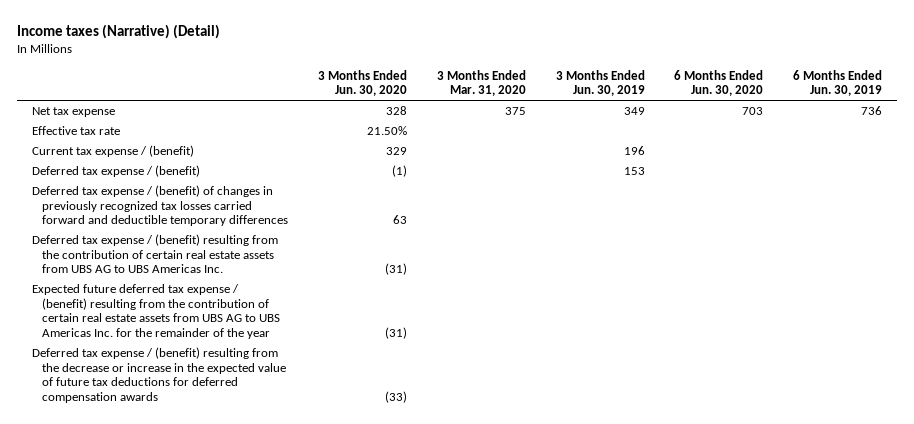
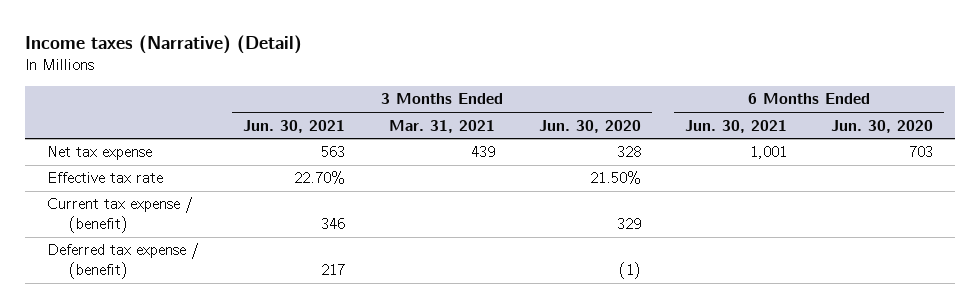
- | 3 Months Ended Jun. 30, 2020 | 3 Months Ended Mar. 31, 2020 | 3 Months Ended Jun. 30, 2019 | 6 Months Ended Jun. 30, 2020 | 6 Months Ended Jun. 30, 2019
+ | 3 Months Ended Jun. 30, 2021 | 3 Months Ended Mar. 31, 2021 | 3 Months Ended Jun. 30, 2020 | 6 Months Ended Jun. 30, 2021 | 6 Months Ended Jun. 30, 2020
- Deferred tax expense / (benefit) of changes in previously recognized tax losses carried forward and deductible temporary differences | 63 | | | |
- Deferred tax expense / (benefit) resulting from the contribution of certain real estate assets from UBS AG to UBS Americas Inc. | (31) | | | |
- Expected future deferred tax expense / (benefit) resulting from the contribution of certain real estate assets from UBS AG to UBS Americas Inc. for the remainder of the year | (31) | | | |
- Deferred tax expense / (benefit) resulting from the decrease or increase in the expected value of future tax deductions for deferred compensation awards | (33) | | | |

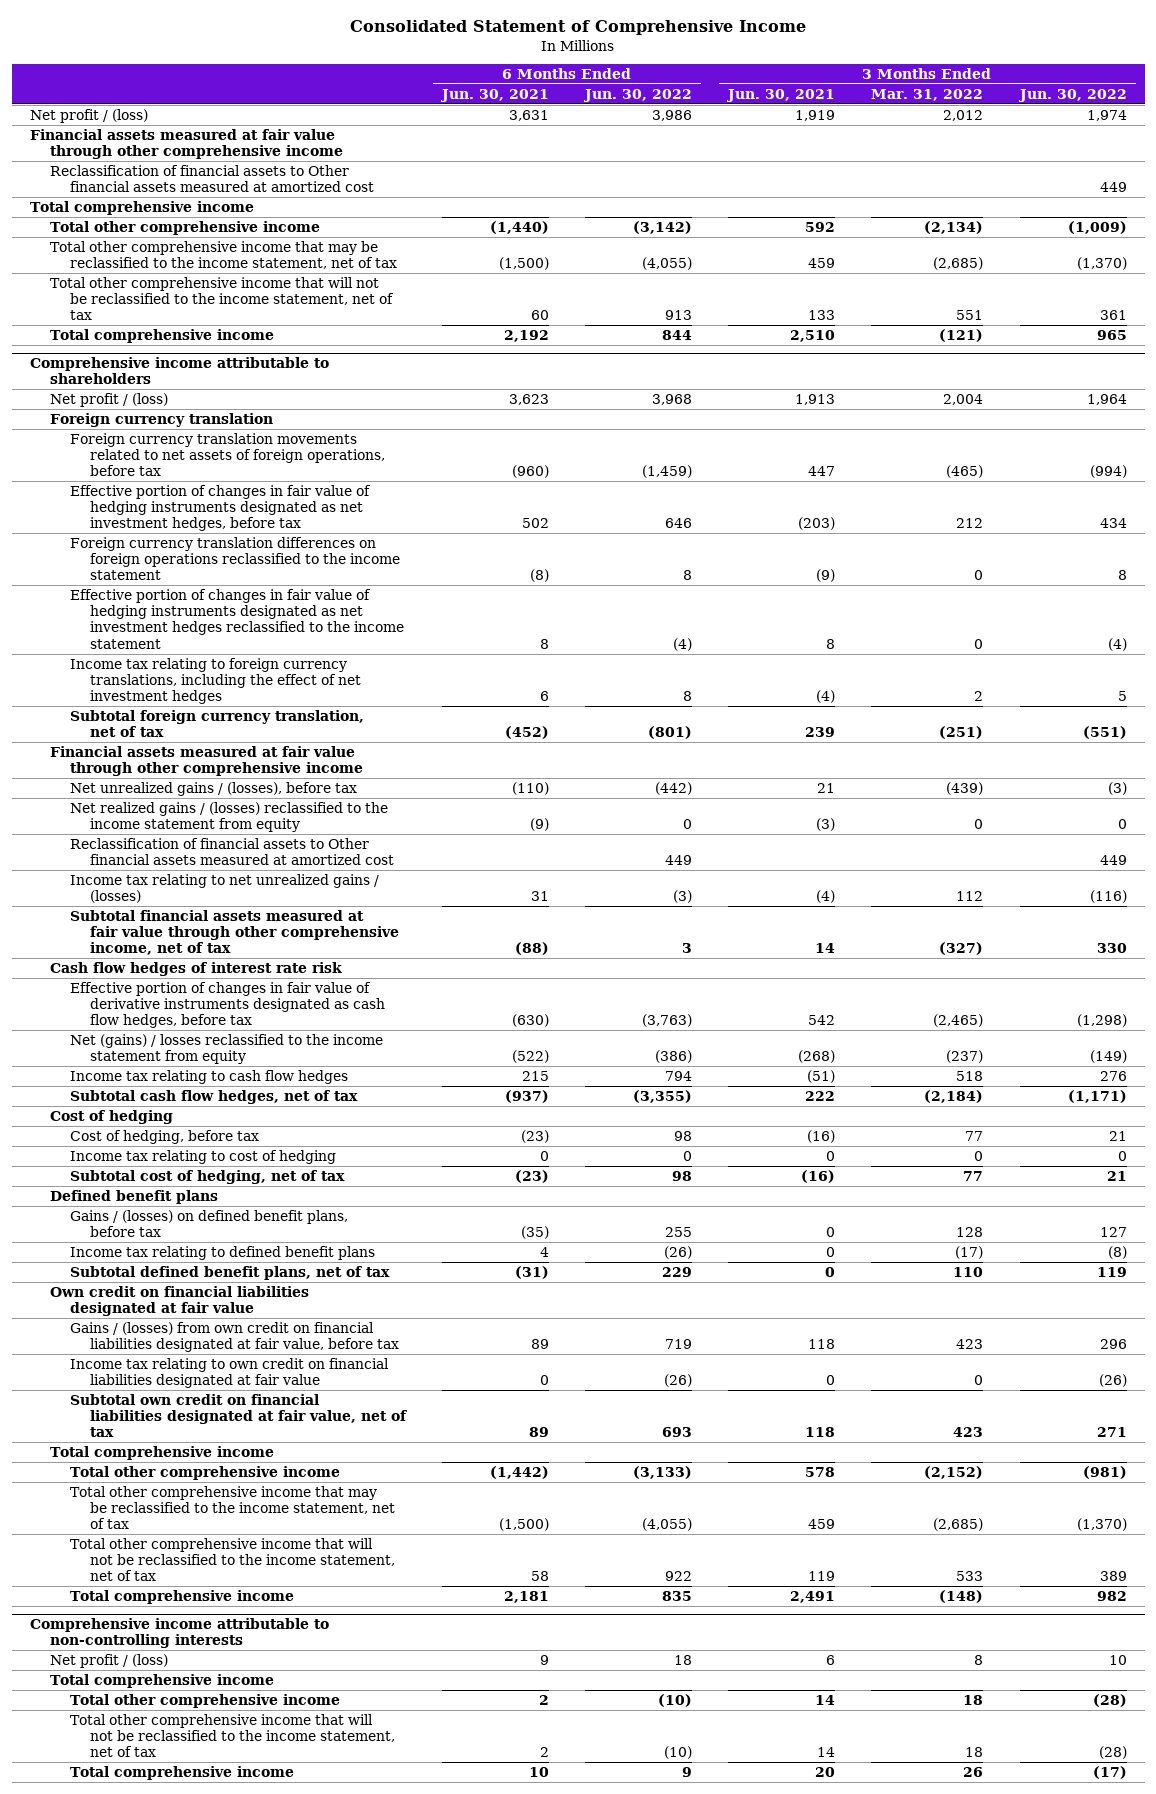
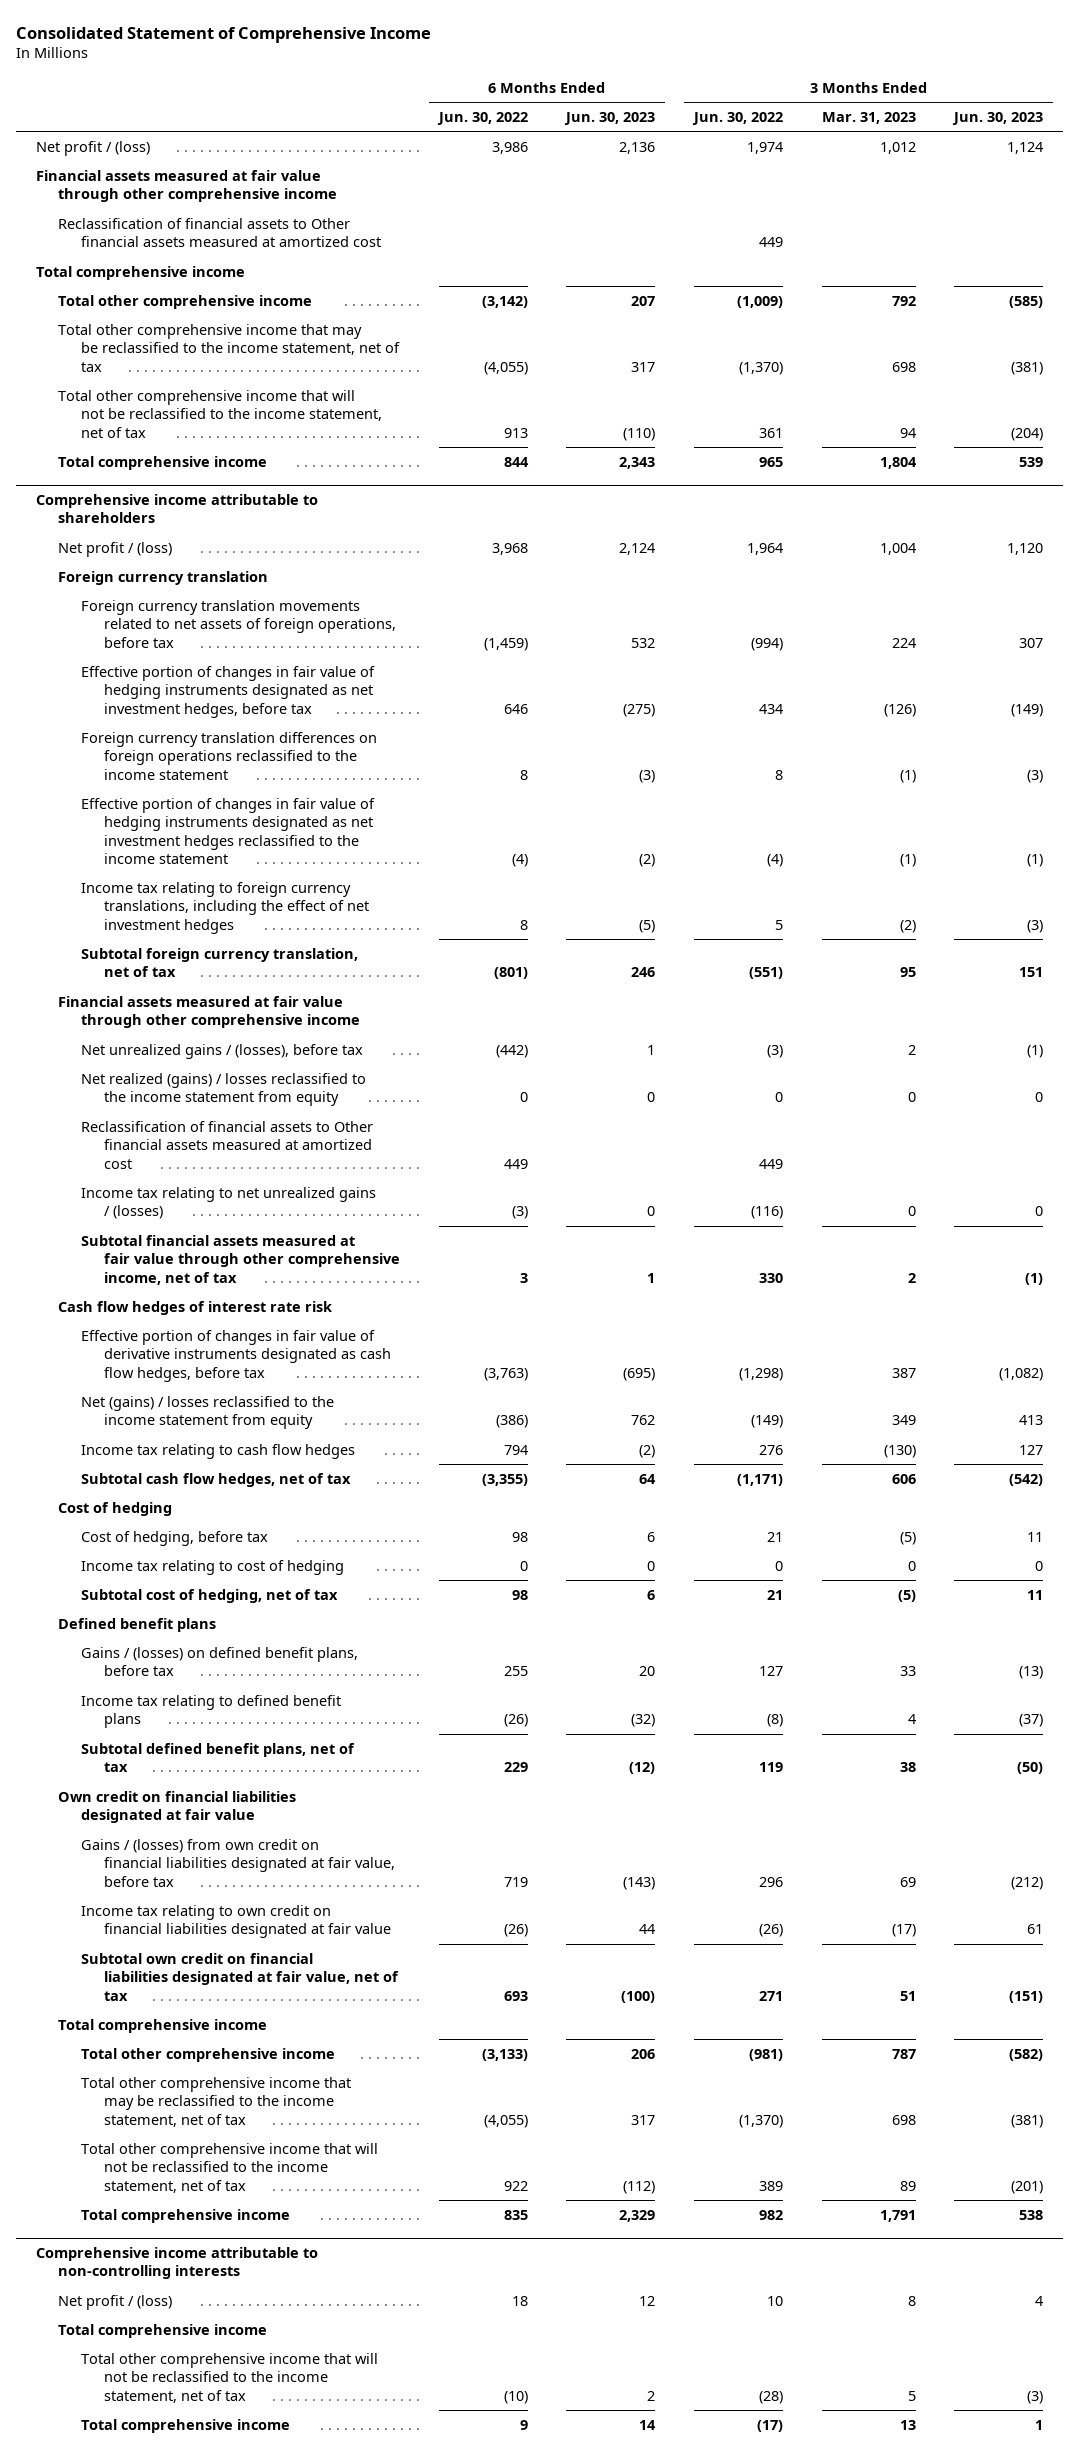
- | 6 Months Ended Jun. 30, 2021 | 6 Months Ended Jun. 30, 2022 | 3 Months Ended Jun. 30, 2021 | 3 Months Ended Mar. 31, 2022 | 3 Months Ended Jun. 30, 2022
+ | 6 Months Ended Jun. 30, 2022 | 6 Months Ended Jun. 30, 2023 | 3 Months Ended Jun. 30, 2022 | 3 Months Ended Mar. 31, 2023 | 3 Months Ended Jun. 30, 2023
@ Comprehensive income attributable to shareholders
- Net realized gains / (losses) reclassified to the income statement from equity | (9) | 0 | (3) | 0 | 0
+ Net realized (gains) / losses reclassified to the income statement from equity | 0 | 0 | 0 | 0 | 0
@ Comprehensive income attributable to non-controlling interests
- Total other comprehensive income | 2 | (10) | 14 | 18 | (28)

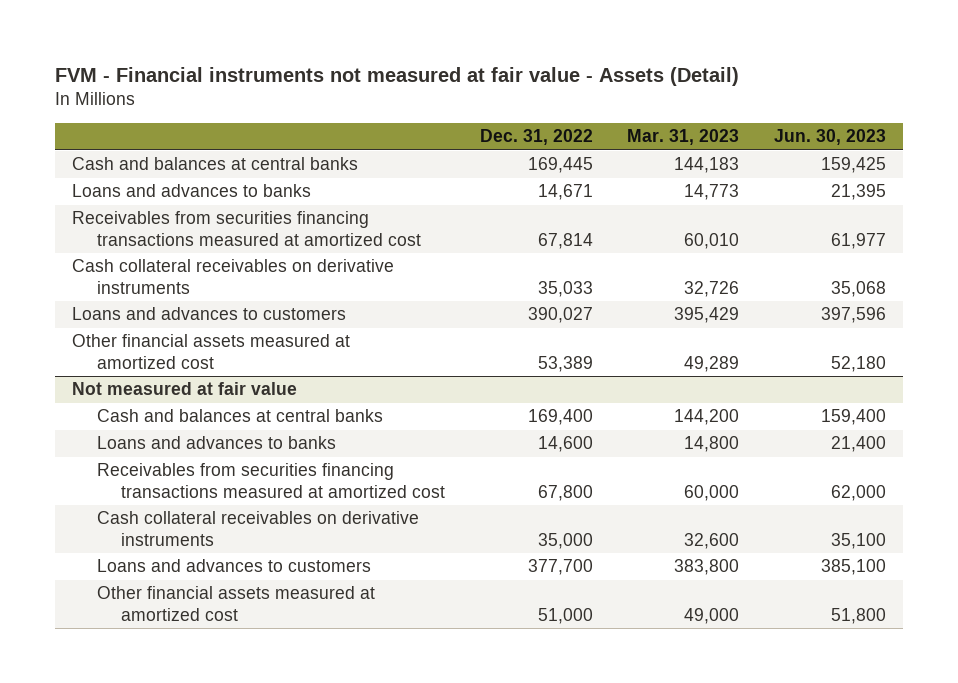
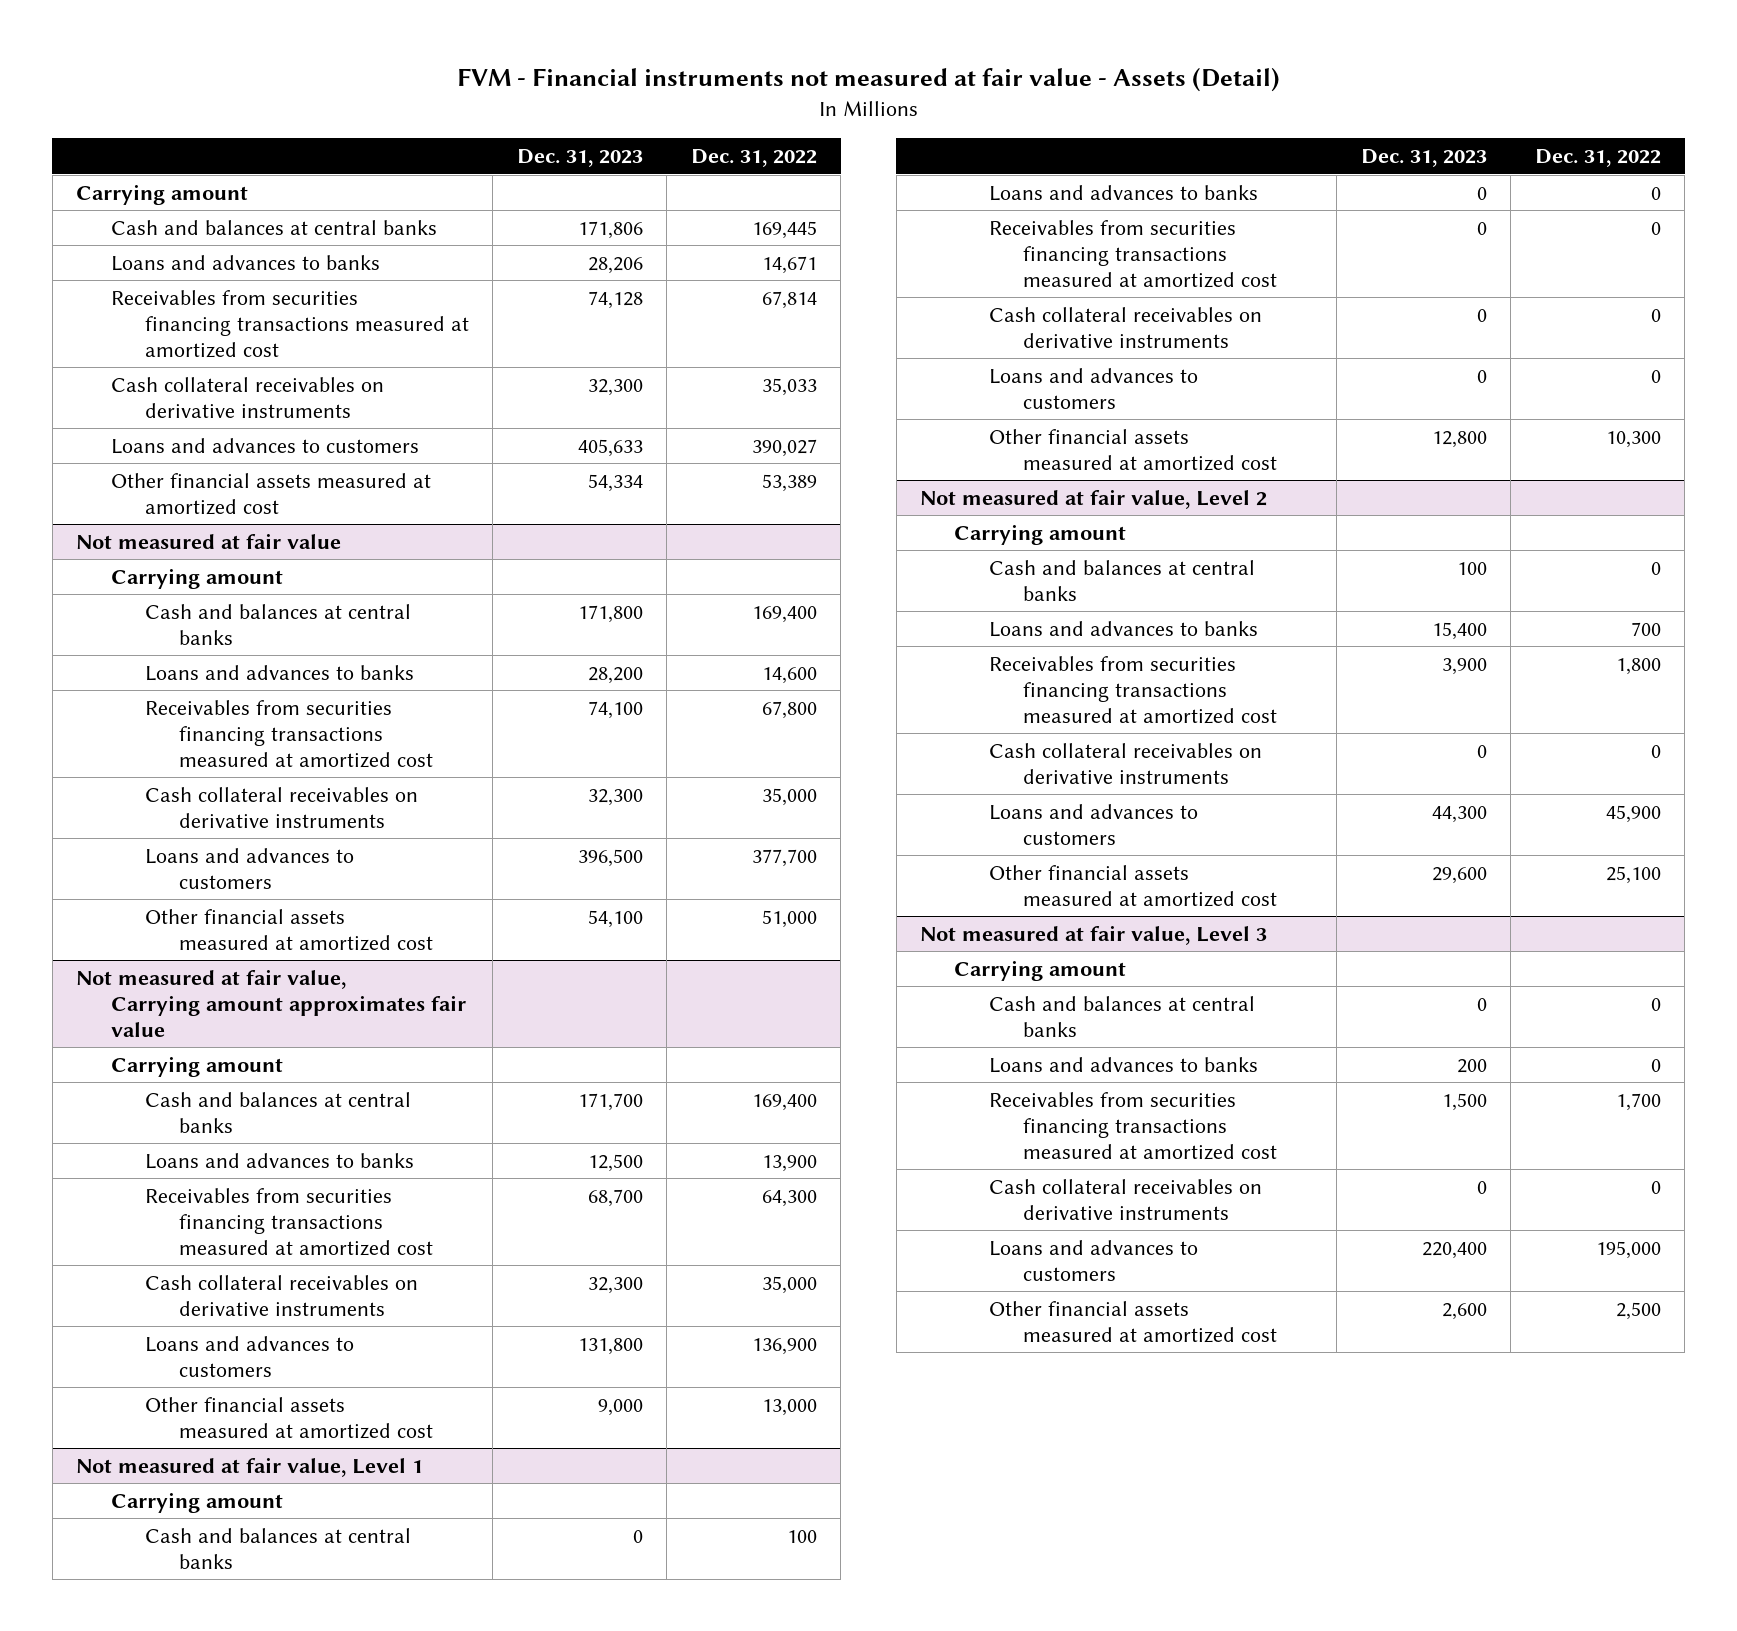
- | Dec. 31, 2022 | Mar. 31, 2023 | Jun. 30, 2023
+ | Dec. 31, 2023 | Dec. 31, 2022
+ Carrying amount
@ Not measured at fair value
+ Carrying amount
+ Not measured at fair value, Carrying amount approximates fair value
+ Carrying amount
+ Cash and balances at central banks | 171,700 | 169,400
+ Loans and advances to banks | 12,500 | 13,900
+ Receivables from securities financing transactions measured at amortized cost | 68,700 | 64,300
+ Cash collateral receivables on derivative instruments | 32,300 | 35,000
+ Loans and advances to customers | 131,800 | 136,900
+ Other financial assets measured at amortized cost | 9,000 | 13,000
+ Not measured at fair value, Level 1
+ Carrying amount
+ Cash and balances at central banks | 0 | 100
+ Loans and advances to banks | 0 | 0
+ Receivables from securities financing transactions measured at amortized cost | 0 | 0
+ Cash collateral receivables on derivative instruments | 0 | 0
+ Loans and advances to customers | 0 | 0
+ Other financial assets measured at amortized cost | 12,800 | 10,300
+ Not measured at fair value, Level 2
+ Carrying amount
+ Cash and balances at central banks | 100 | 0
+ Loans and advances to banks | 15,400 | 700
+ Receivables from securities financing transactions measured at amortized cost | 3,900 | 1,800
+ Cash collateral receivables on derivative instruments | 0 | 0
+ Loans and advances to customers | 44,300 | 45,900
+ Other financial assets measured at amortized cost | 29,600 | 25,100
+ Not measured at fair value, Level 3
+ Carrying amount
+ Cash and balances at central banks | 0 | 0
+ Loans and advances to banks | 200 | 0
+ Receivables from securities financing transactions measured at amortized cost | 1,500 | 1,700
+ Cash collateral receivables on derivative instruments | 0 | 0
+ Loans and advances to customers | 220,400 | 195,000
+ Other financial assets measured at amortized cost | 2,600 | 2,500

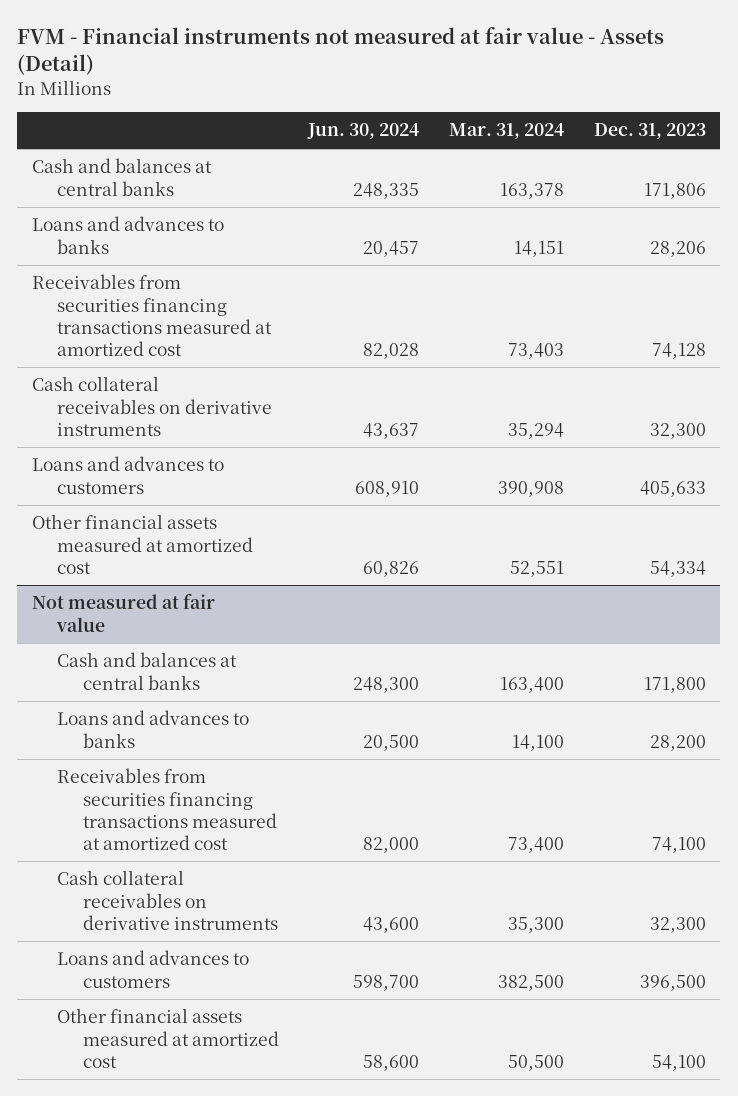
- | Dec. 31, 2023 | Dec. 31, 2022
+ | Jun. 30, 2024 | Mar. 31, 2024 | Dec. 31, 2023
- Carrying amount
@ Not measured at fair value
- Carrying amount
- Not measured at fair value, Carrying amount approximates fair value
- Carrying amount
- Cash and balances at central banks | 171,700 | 169,400
- Loans and advances to banks | 12,500 | 13,900
- Receivables from securities financing transactions measured at amortized cost | 68,700 | 64,300
- Cash collateral receivables on derivative instruments | 32,300 | 35,000
- Loans and advances to customers | 131,800 | 136,900
- Other financial assets measured at amortized cost | 9,000 | 13,000
- Not measured at fair value, Level 1
- Carrying amount
- Cash and balances at central banks | 0 | 100
- Loans and advances to banks | 0 | 0
- Receivables from securities financing transactions measured at amortized cost | 0 | 0
- Cash collateral receivables on derivative instruments | 0 | 0
- Loans and advances to customers | 0 | 0
- Other financial assets measured at amortized cost | 12,800 | 10,300
- Not measured at fair value, Level 2
- Carrying amount
- Cash and balances at central banks | 100 | 0
- Loans and advances to banks | 15,400 | 700
- Receivables from securities financing transactions measured at amortized cost | 3,900 | 1,800
- Cash collateral receivables on derivative instruments | 0 | 0
- Loans and advances to customers | 44,300 | 45,900
- Other financial assets measured at amortized cost | 29,600 | 25,100
- Not measured at fair value, Level 3
- Carrying amount
- Cash and balances at central banks | 0 | 0
- Loans and advances to banks | 200 | 0
- Receivables from securities financing transactions measured at amortized cost | 1,500 | 1,700
- Cash collateral receivables on derivative instruments | 0 | 0
- Loans and advances to customers | 220,400 | 195,000
- Other financial assets measured at amortized cost | 2,600 | 2,500

